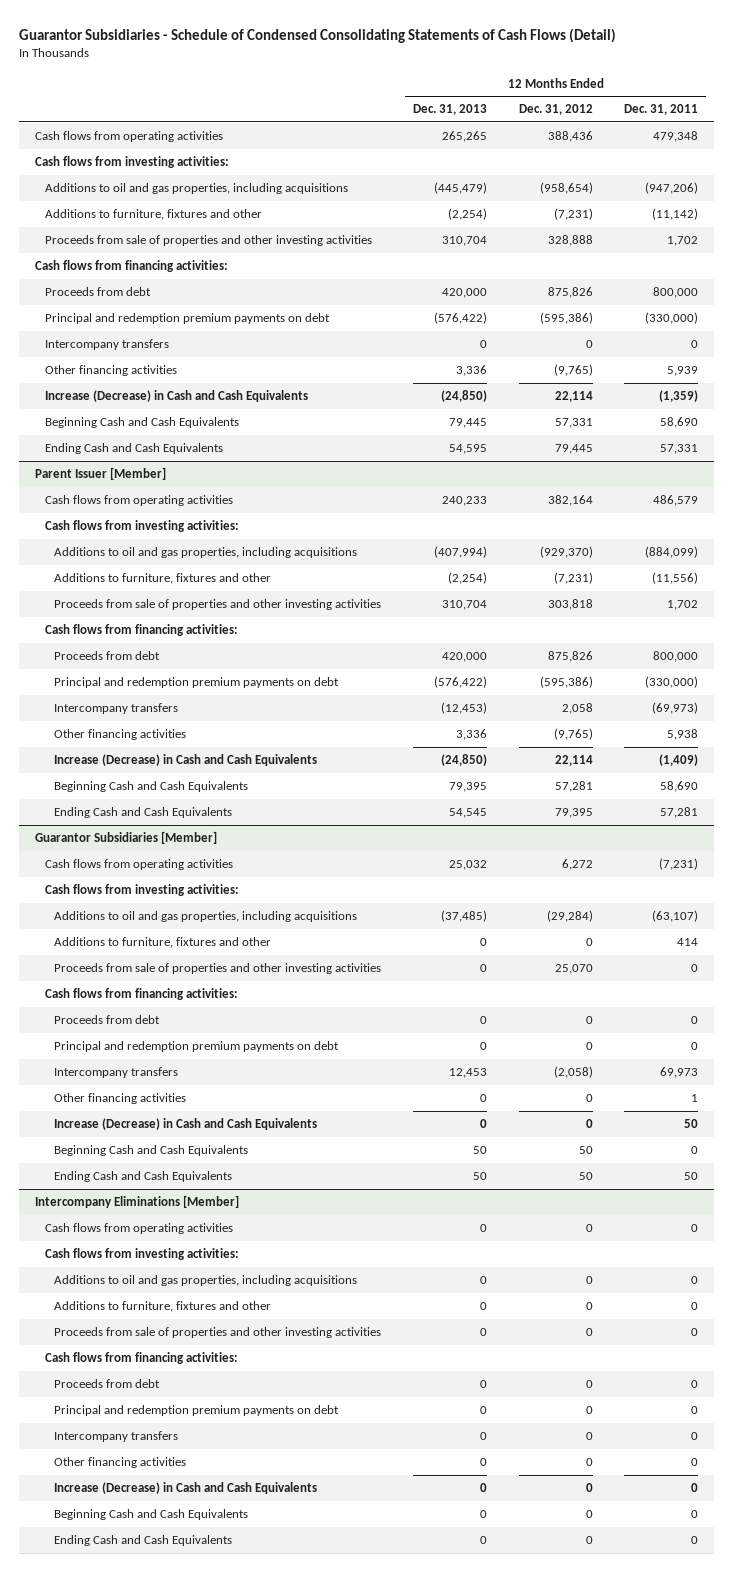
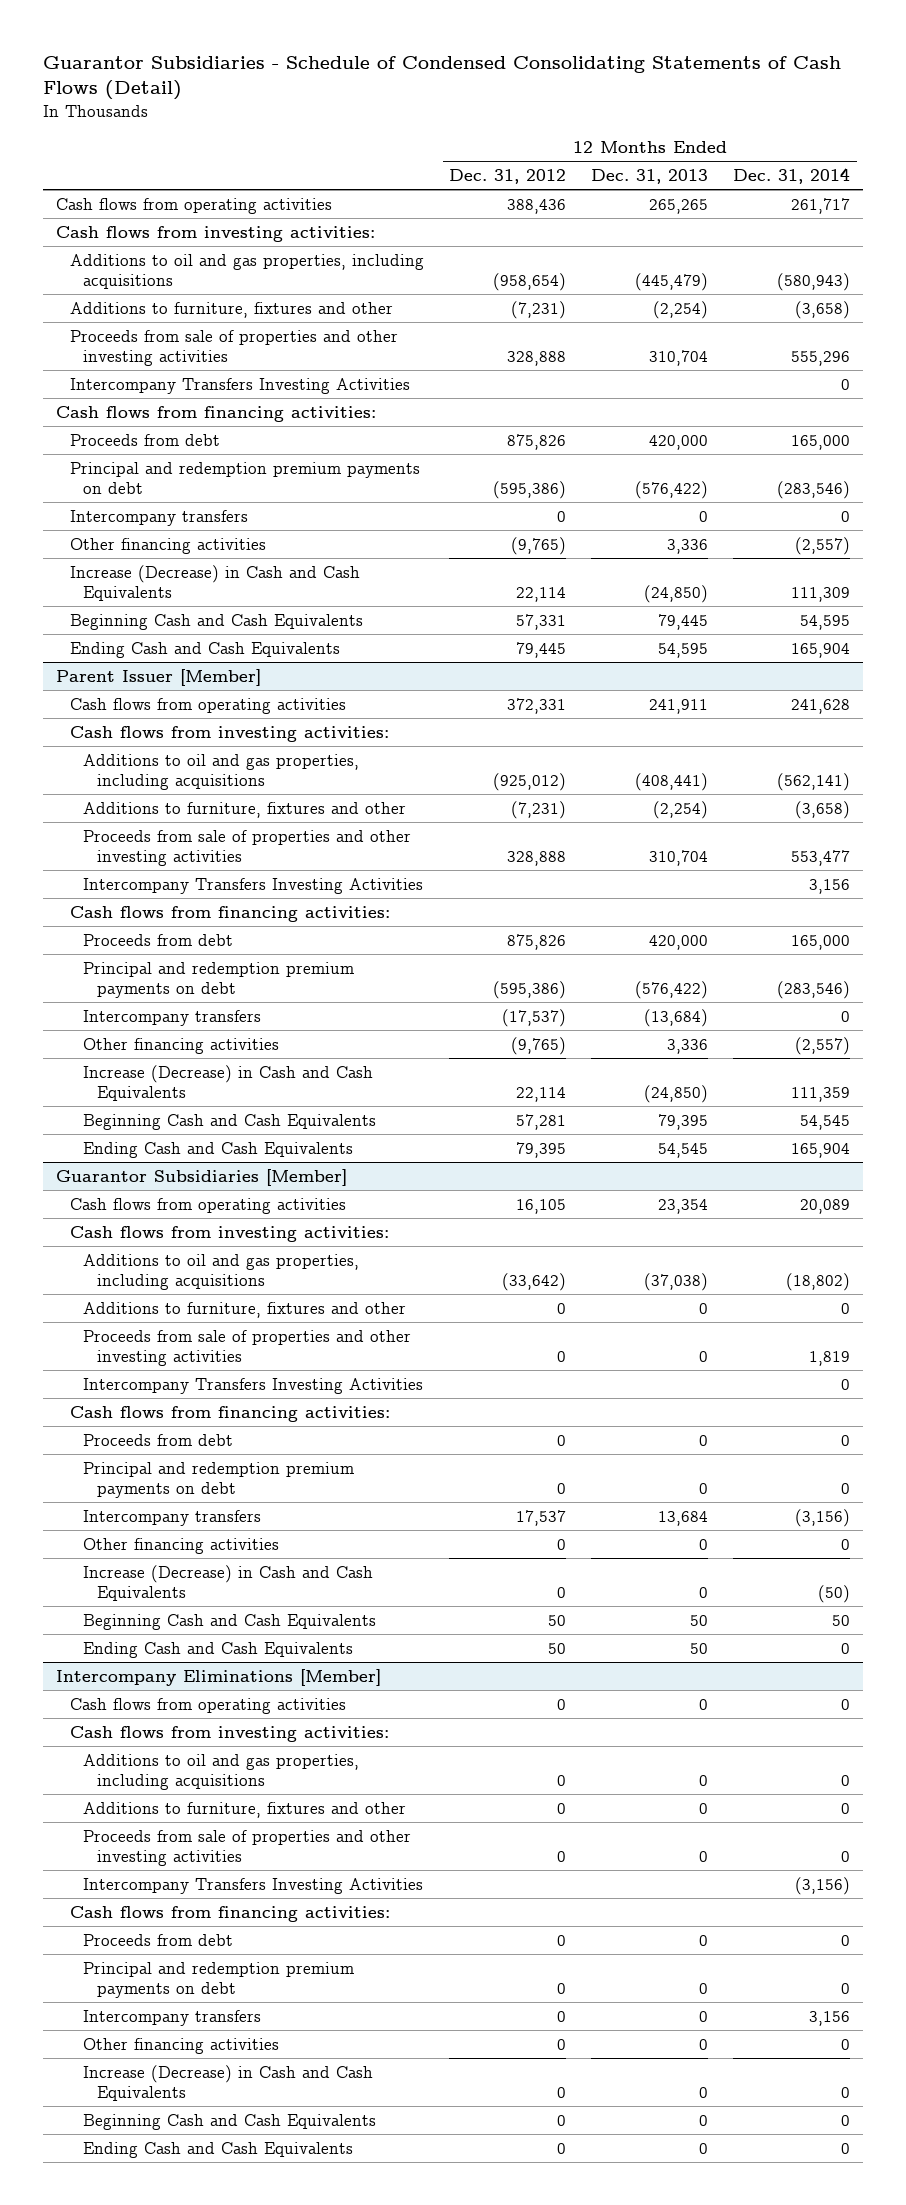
- | 12 Months Ended Dec. 31, 2013 | 12 Months Ended Dec. 31, 2012 | 12 Months Ended Dec. 31, 2011
+ | 12 Months Ended Dec. 31, 2012 | 12 Months Ended Dec. 31, 2013 | 12 Months Ended Dec. 31, 2014
+ Intercompany Transfers Investing Activities | | | 0
@ Parent Issuer [Member]
- Cash flows from operating activities | 240,233 | 382,164 | 486,579
+ Cash flows from operating activities | 372,331 | 241,911 | 241,628
- Additions to oil and gas properties, including acquisitions | (407,994) | (929,370) | (884,099)
+ Additions to oil and gas properties, including acquisitions | (925,012) | (408,441) | (562,141)
- Proceeds from sale of properties and other investing activities | 310,704 | 303,818 | 1,702
+ Proceeds from sale of properties and other investing activities | 328,888 | 310,704 | 553,477
+ Intercompany Transfers Investing Activities | | | 3,156
- Intercompany transfers | (12,453) | 2,058 | (69,973)
+ Intercompany transfers | (17,537) | (13,684) | 0
@ Guarantor Subsidiaries [Member]
- Cash flows from operating activities | 25,032 | 6,272 | (7,231)
+ Cash flows from operating activities | 16,105 | 23,354 | 20,089
- Additions to oil and gas properties, including acquisitions | (37,485) | (29,284) | (63,107)
+ Additions to oil and gas properties, including acquisitions | (33,642) | (37,038) | (18,802)
- Proceeds from sale of properties and other investing activities | 0 | 25,070 | 0
+ Proceeds from sale of properties and other investing activities | 0 | 0 | 1,819
+ Intercompany Transfers Investing Activities | | | 0
- Intercompany transfers | 12,453 | (2,058) | 69,973
+ Intercompany transfers | 17,537 | 13,684 | (3,156)
@ Intercompany Eliminations [Member]
+ Intercompany Transfers Investing Activities | | | (3,156)

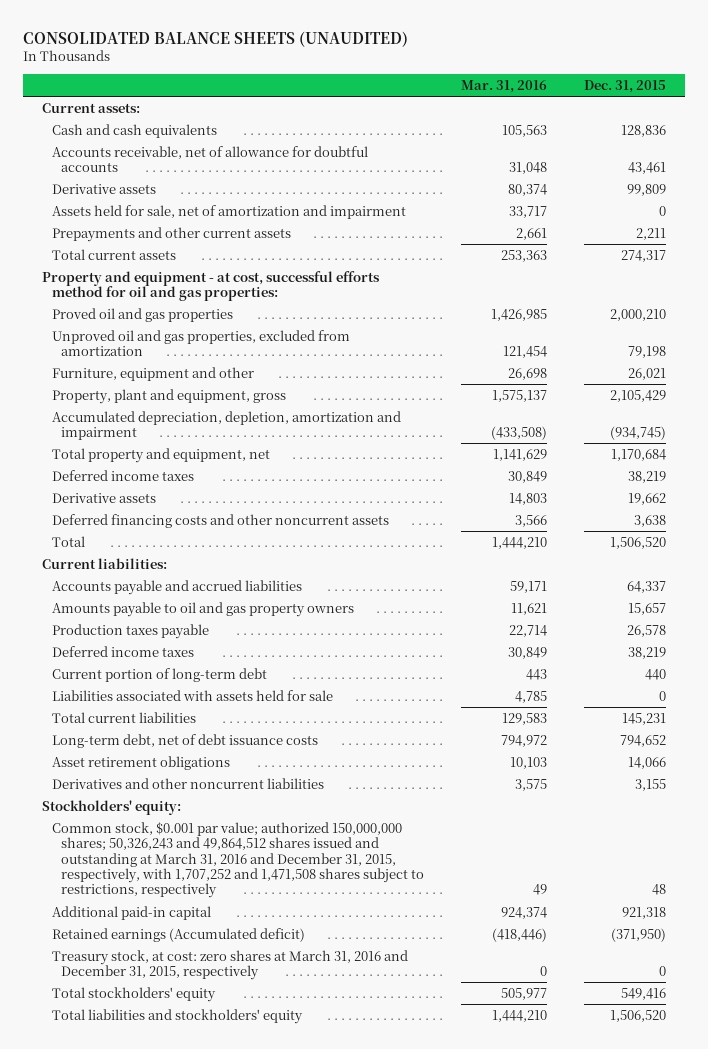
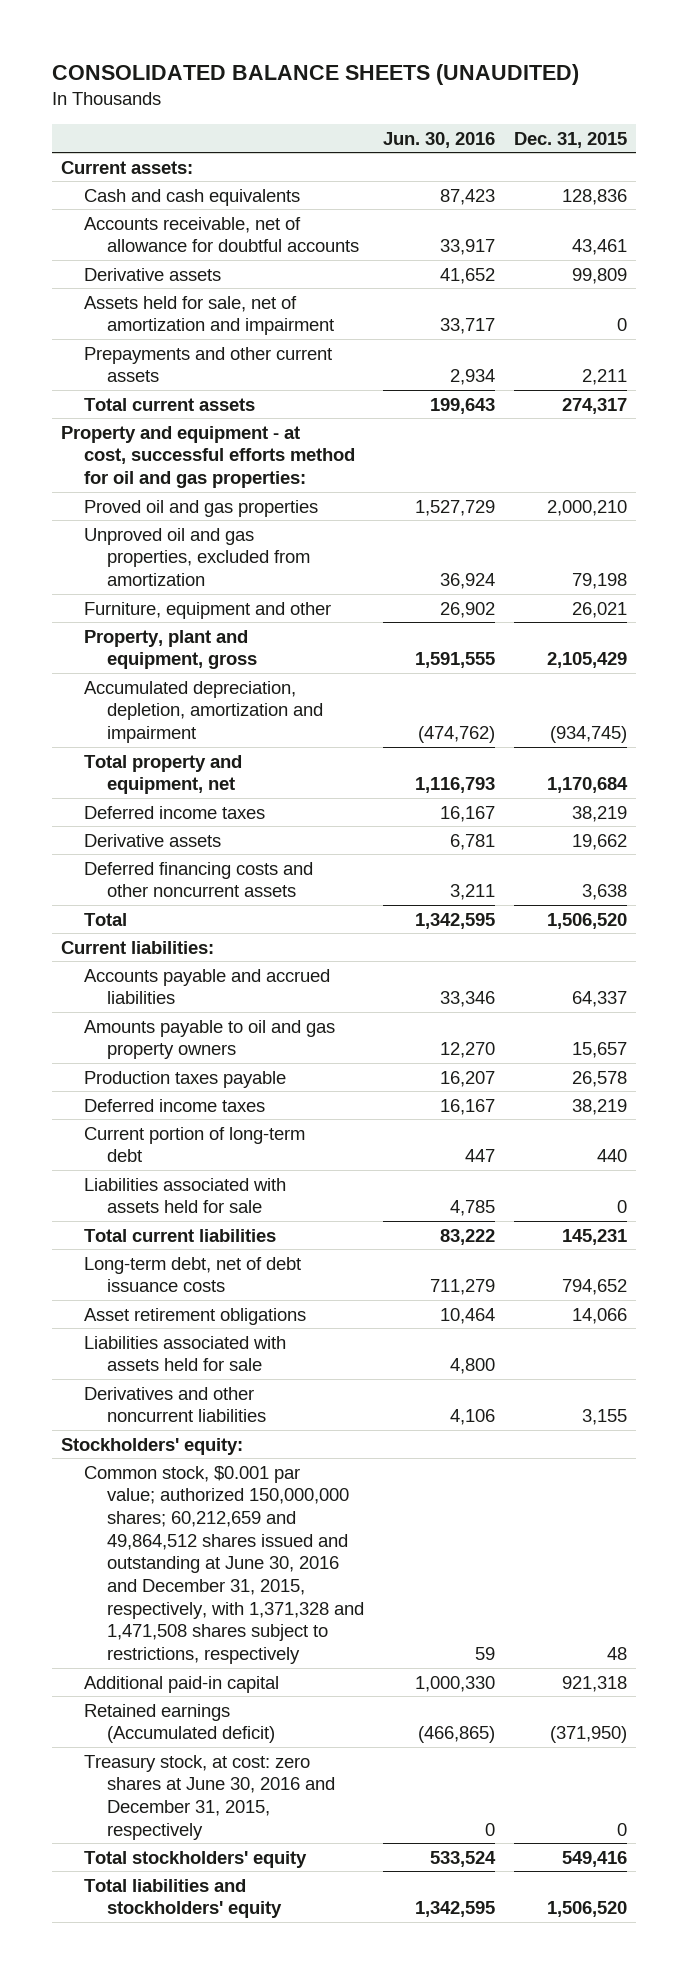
- | Mar. 31, 2016 | Dec. 31, 2015
+ | Jun. 30, 2016 | Dec. 31, 2015
+ Liabilities associated with assets held for sale | 4,800 |
- Common stock, $0.001 par value; authorized 150,000,000 shares; 50,326,243 and 49,864,512 shares issued and outstanding at March 31, 2016 and December 31, 2015, respectively, with 1,707,252 and 1,471,508 shares subject to restrictions, respectively | 49 | 48
+ Common stock, $0.001 par value; authorized 150,000,000 shares; 60,212,659 and 49,864,512 shares issued and outstanding at June 30, 2016 and December 31, 2015, respectively, with 1,371,328 and 1,471,508 shares subject to restrictions, respectively | 59 | 48
- Treasury stock, at cost: zero shares at March 31, 2016 and December 31, 2015, respectively | 0 | 0
+ Treasury stock, at cost: zero shares at June 30, 2016 and December 31, 2015, respectively | 0 | 0

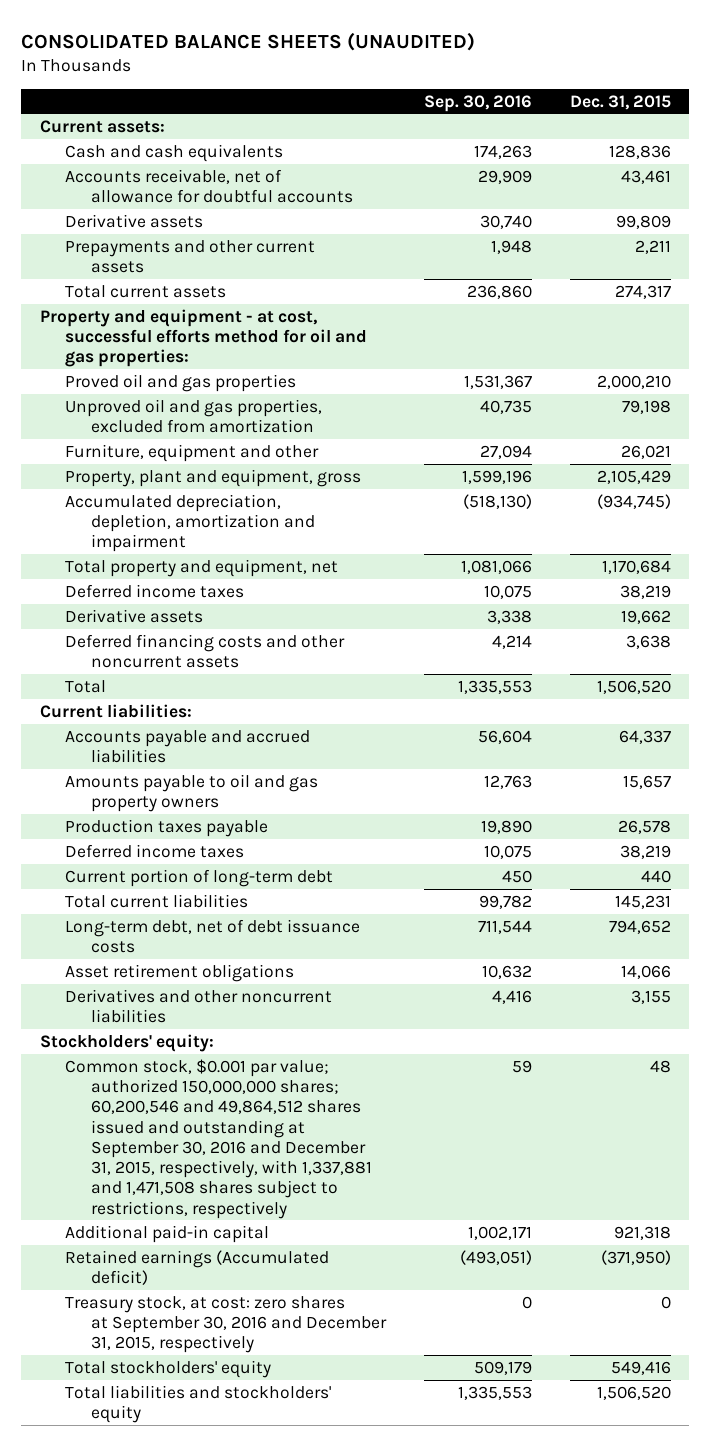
- | Jun. 30, 2016 | Dec. 31, 2015
+ | Sep. 30, 2016 | Dec. 31, 2015
- Assets held for sale, net of amortization and impairment | 33,717 | 0
- Liabilities associated with assets held for sale | 4,785 | 0
- Liabilities associated with assets held for sale | 4,800 |
- Common stock, $0.001 par value; authorized 150,000,000 shares; 60,212,659 and 49,864,512 shares issued and outstanding at June 30, 2016 and December 31, 2015, respectively, with 1,371,328 and 1,471,508 shares subject to restrictions, respectively | 59 | 48
+ Common stock, $0.001 par value; authorized 150,000,000 shares; 60,200,546 and 49,864,512 shares issued and outstanding at September 30, 2016 and December 31, 2015, respectively, with 1,337,881 and 1,471,508 shares subject to restrictions, respectively | 59 | 48
- Treasury stock, at cost: zero shares at June 30, 2016 and December 31, 2015, respectively | 0 | 0
+ Treasury stock, at cost: zero shares at September 30, 2016 and December 31, 2015, respectively | 0 | 0

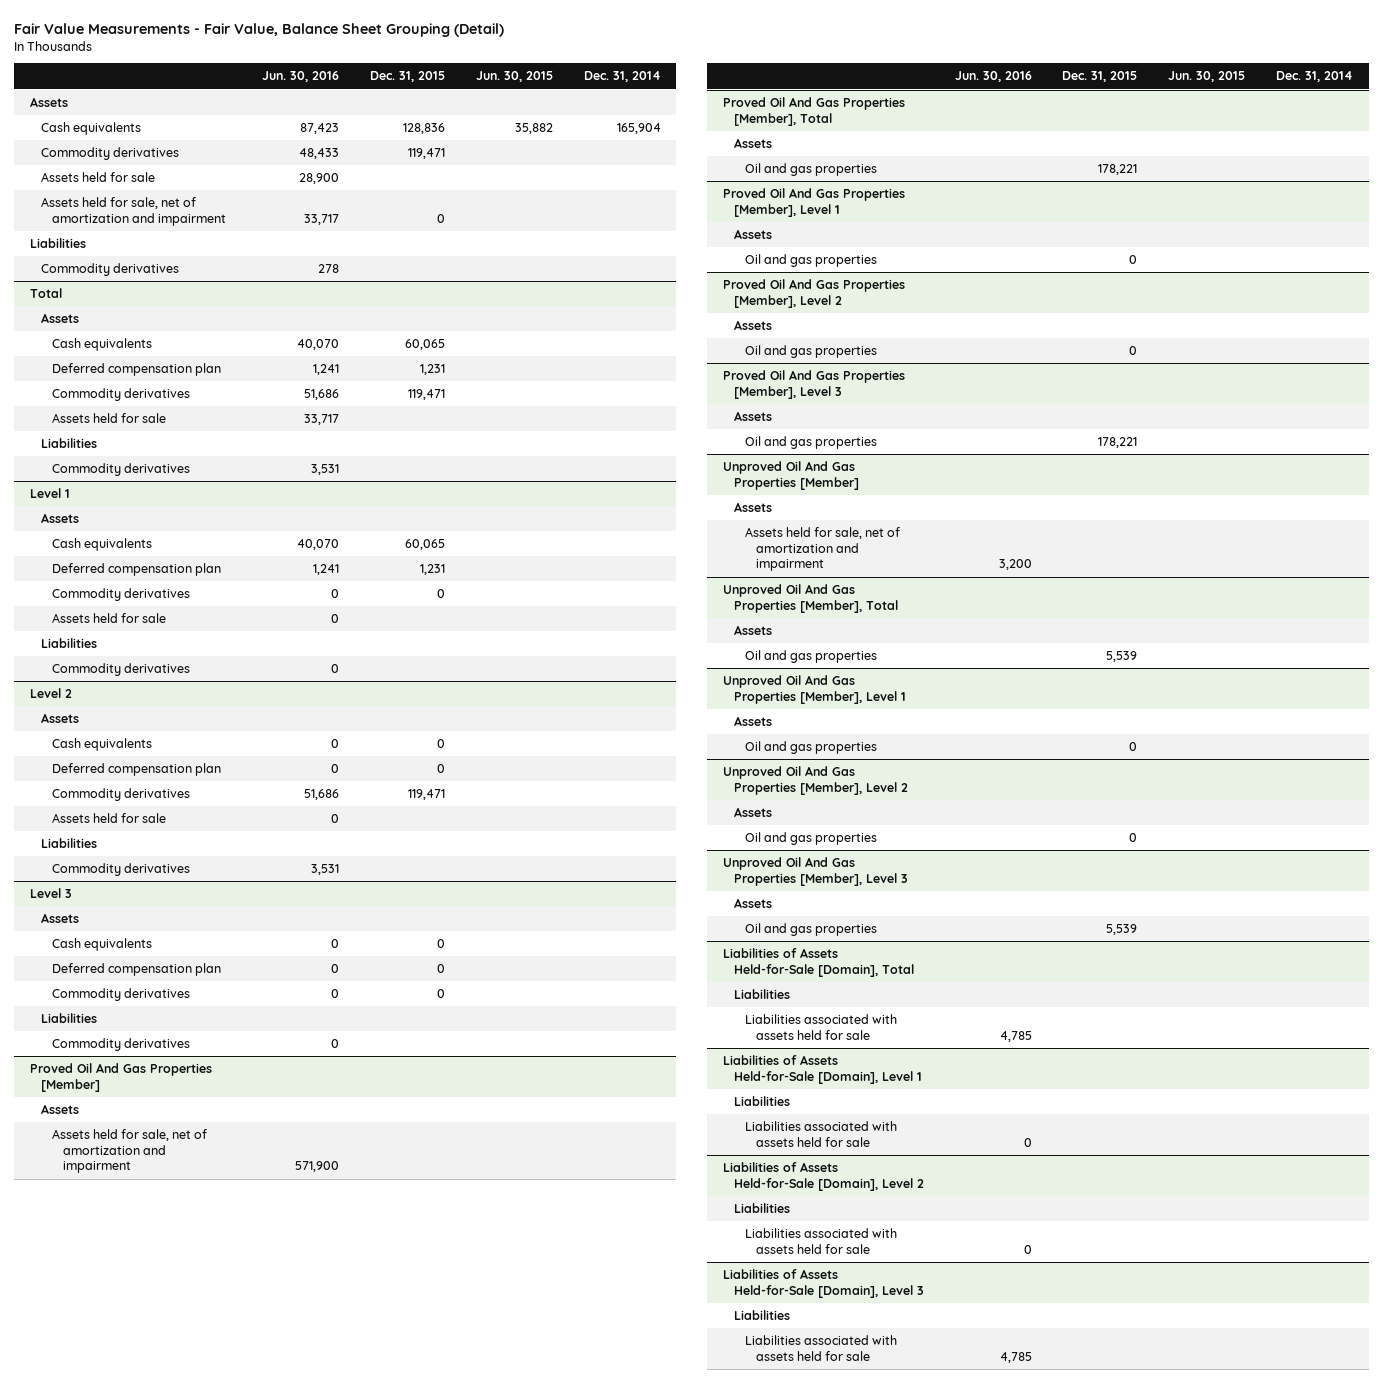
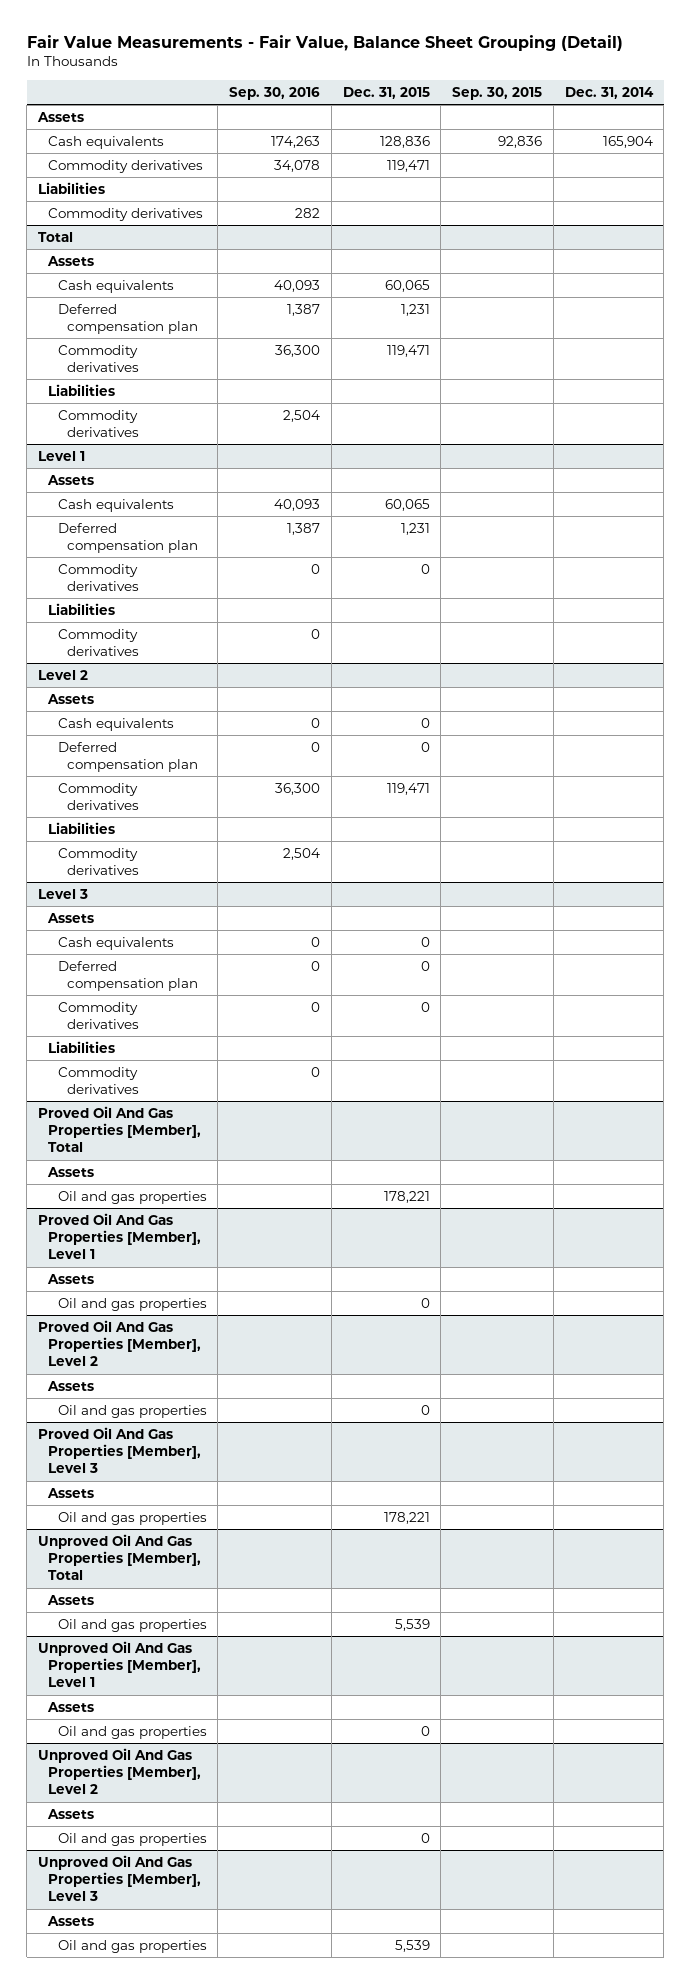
- | Jun. 30, 2016 | Dec. 31, 2015 | Jun. 30, 2015 | Dec. 31, 2014
+ | Sep. 30, 2016 | Dec. 31, 2015 | Sep. 30, 2015 | Dec. 31, 2014
- Assets held for sale | 28,900 | | |
- Assets held for sale, net of amortization and impairment | 33,717 | 0 | |
@ Total
- Assets held for sale | 33,717 | | |
@ Level 1
- Assets held for sale | 0 | | |
@ Level 2
- Assets held for sale | 0 | | |
- Proved Oil And Gas Properties [Member]
- Assets
- Assets held for sale, net of amortization and impairment | 571,900 | | |
- Unproved Oil And Gas Properties [Member]
- Assets
- Assets held for sale, net of amortization and impairment | 3,200 | | |
- Liabilities of Assets Held-for-Sale [Domain], Total
- Liabilities
- Liabilities associated with assets held for sale | 4,785 | | |
- Liabilities of Assets Held-for-Sale [Domain], Level 1
- Liabilities
- Liabilities associated with assets held for sale | 0 | | |
- Liabilities of Assets Held-for-Sale [Domain], Level 2
- Liabilities
- Liabilities associated with assets held for sale | 0 | | |
- Liabilities of Assets Held-for-Sale [Domain], Level 3
- Liabilities
- Liabilities associated with assets held for sale | 4,785 | | |

